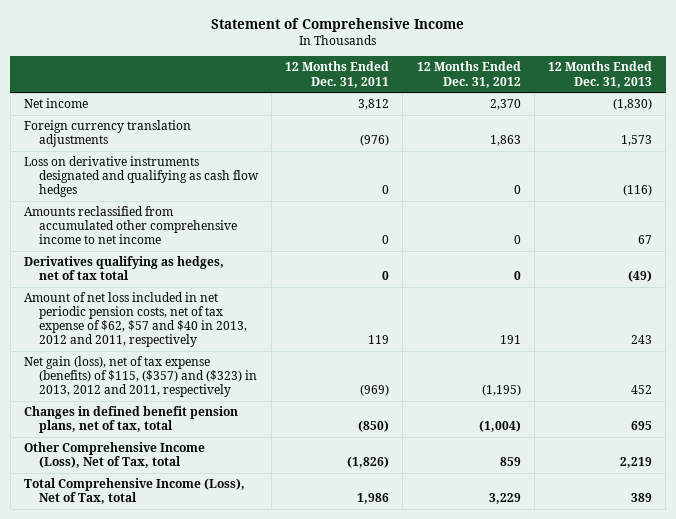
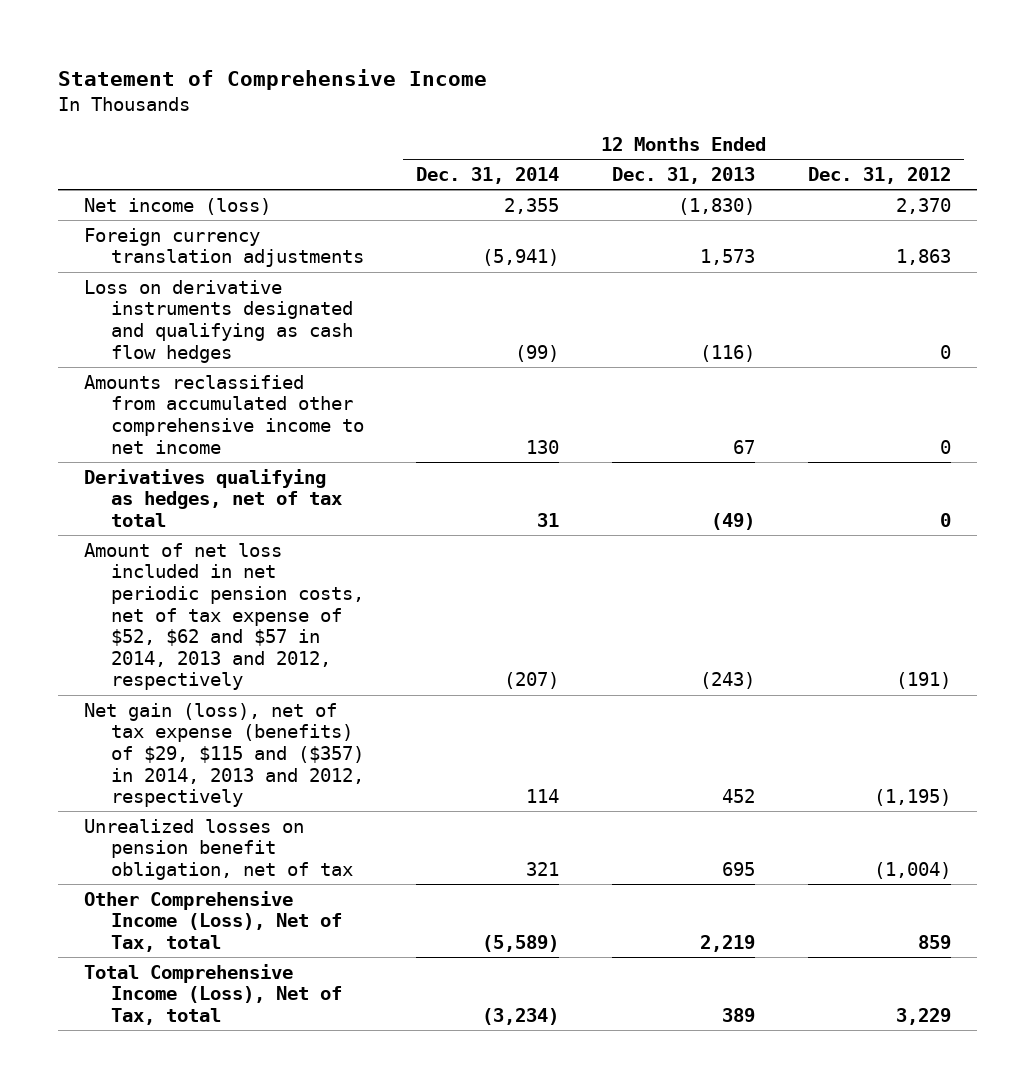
- | 12 Months Ended Dec. 31, 2011 | 12 Months Ended Dec. 31, 2012 | 12 Months Ended Dec. 31, 2013
+ | 12 Months Ended Dec. 31, 2014 | 12 Months Ended Dec. 31, 2013 | 12 Months Ended Dec. 31, 2012
- Net income | 3,812 | 2,370 | (1,830)
+ Net income (loss) | 2,355 | (1,830) | 2,370
- Amount of net loss included in net periodic pension costs, net of tax expense of $62, $57 and $40 in 2013, 2012 and 2011, respectively | 119 | 191 | 243
- Net gain (loss), net of tax expense (benefits) of $115, ($357) and ($323) in 2013, 2012 and 2011, respectively | (969) | (1,195) | 452
- Changes in defined benefit pension plans, net of tax, total | (850) | (1,004) | 695
+ Amount of net loss included in net periodic pension costs, net of tax expense of $52, $62 and $57 in 2014, 2013 and 2012, respectively | (207) | (243) | (191)
+ Net gain (loss), net of tax expense (benefits) of $29, $115 and ($357) in 2014, 2013 and 2012, respectively | 114 | 452 | (1,195)
+ Unrealized losses on pension benefit obligation, net of tax | 321 | 695 | (1,004)

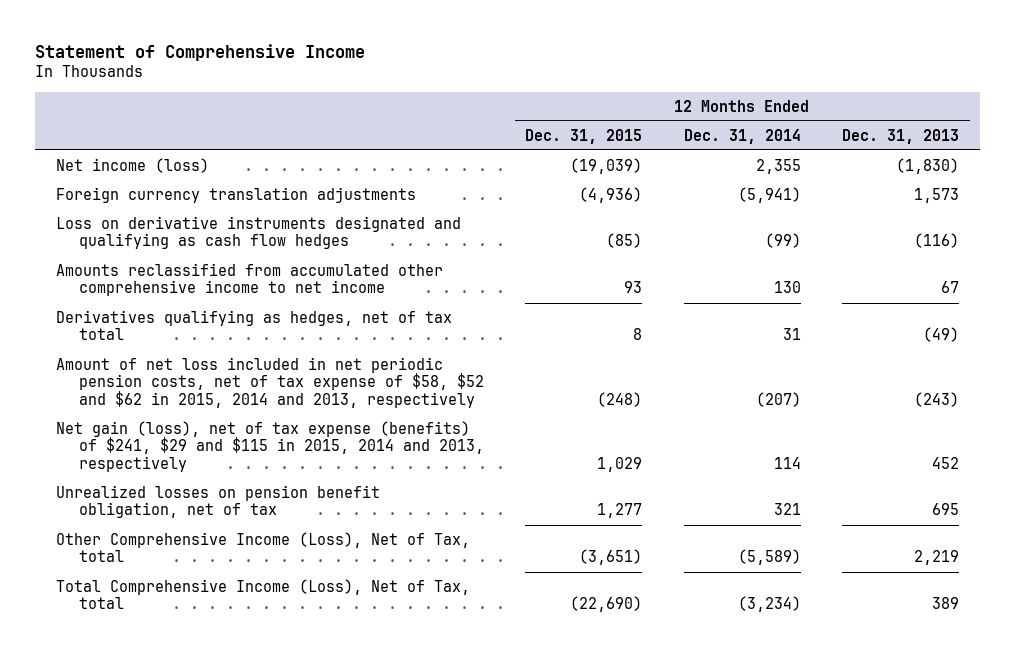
- | 12 Months Ended Dec. 31, 2014 | 12 Months Ended Dec. 31, 2013 | 12 Months Ended Dec. 31, 2012
+ | 12 Months Ended Dec. 31, 2015 | 12 Months Ended Dec. 31, 2014 | 12 Months Ended Dec. 31, 2013
- Amount of net loss included in net periodic pension costs, net of tax expense of $52, $62 and $57 in 2014, 2013 and 2012, respectively | (207) | (243) | (191)
- Net gain (loss), net of tax expense (benefits) of $29, $115 and ($357) in 2014, 2013 and 2012, respectively | 114 | 452 | (1,195)
+ Amount of net loss included in net periodic pension costs, net of tax expense of $58, $52 and $62 in 2015, 2014 and 2013, respectively | (248) | (207) | (243)
+ Net gain (loss), net of tax expense (benefits) of $241, $29 and $115 in 2015, 2014 and 2013, respectively | 1,029 | 114 | 452

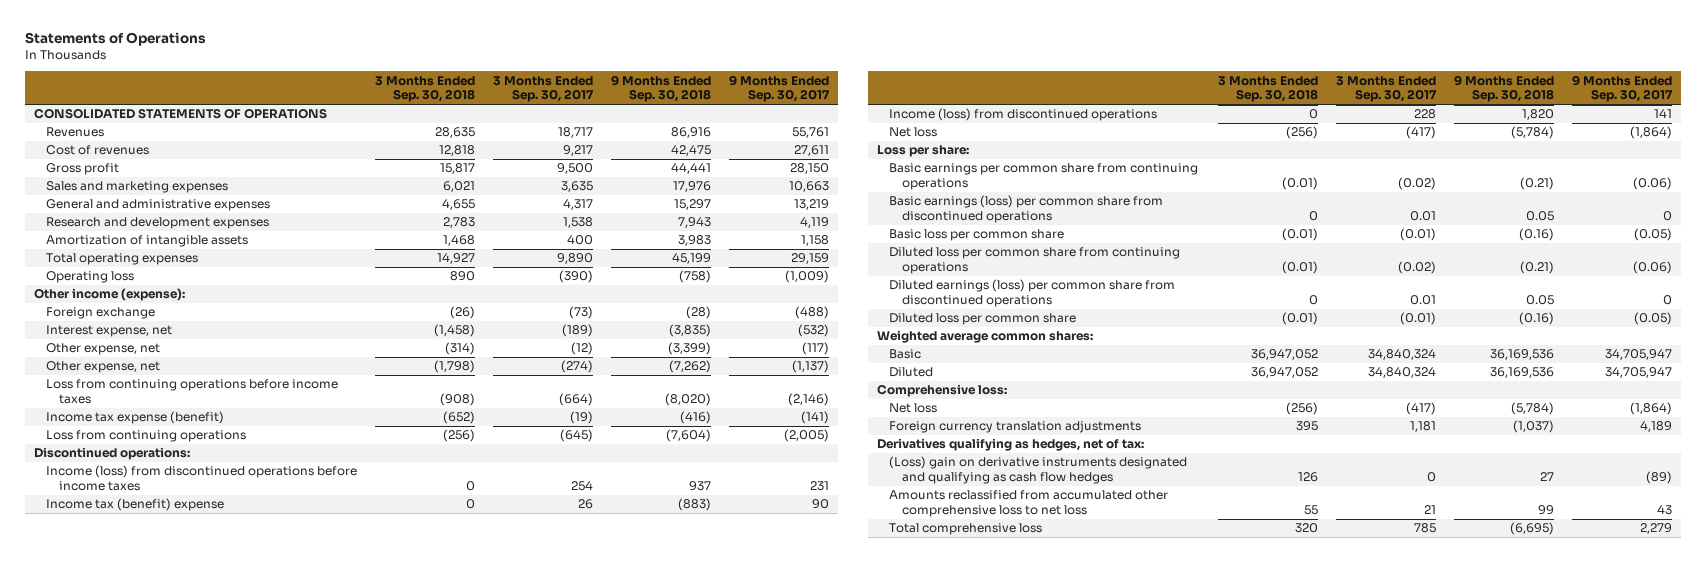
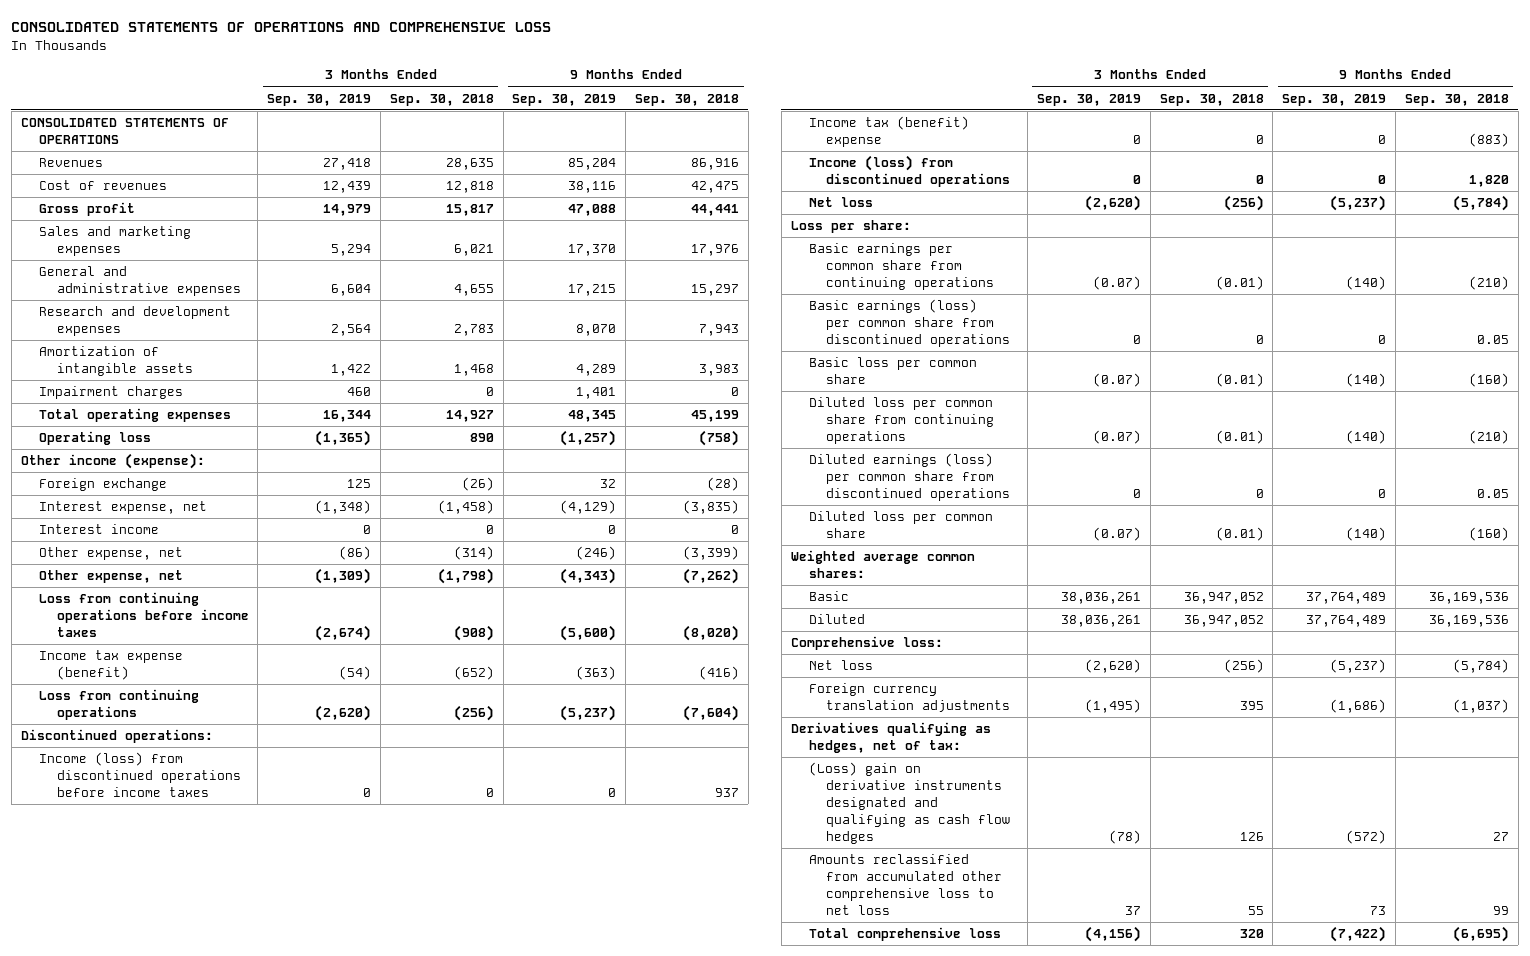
- Statements of Operations
+ CONSOLIDATED STATEMENTS OF OPERATIONS AND COMPREHENSIVE LOSS
- | 3 Months Ended Sep. 30, 2018 | 3 Months Ended Sep. 30, 2017 | 9 Months Ended Sep. 30, 2018 | 9 Months Ended Sep. 30, 2017
+ | 3 Months Ended Sep. 30, 2019 | 3 Months Ended Sep. 30, 2018 | 9 Months Ended Sep. 30, 2019 | 9 Months Ended Sep. 30, 2018
+ Impairment charges | 460 | 0 | 1,401 | 0
+ Interest income | 0 | 0 | 0 | 0
- Basic earnings per common share from continuing operations | (0.01) | (0.02) | (0.21) | (0.06)
+ Basic earnings per common share from continuing operations | (0.07) | (0.01) | (140) | (210)
- Basic loss per common share | (0.01) | (0.01) | (0.16) | (0.05)
- Diluted loss per common share from continuing operations | (0.01) | (0.02) | (0.21) | (0.06)
+ Basic loss per common share | (0.07) | (0.01) | (140) | (160)
+ Diluted loss per common share from continuing operations | (0.07) | (0.01) | (140) | (210)
- Diluted loss per common share | (0.01) | (0.01) | (0.16) | (0.05)
+ Diluted loss per common share | (0.07) | (0.01) | (140) | (160)

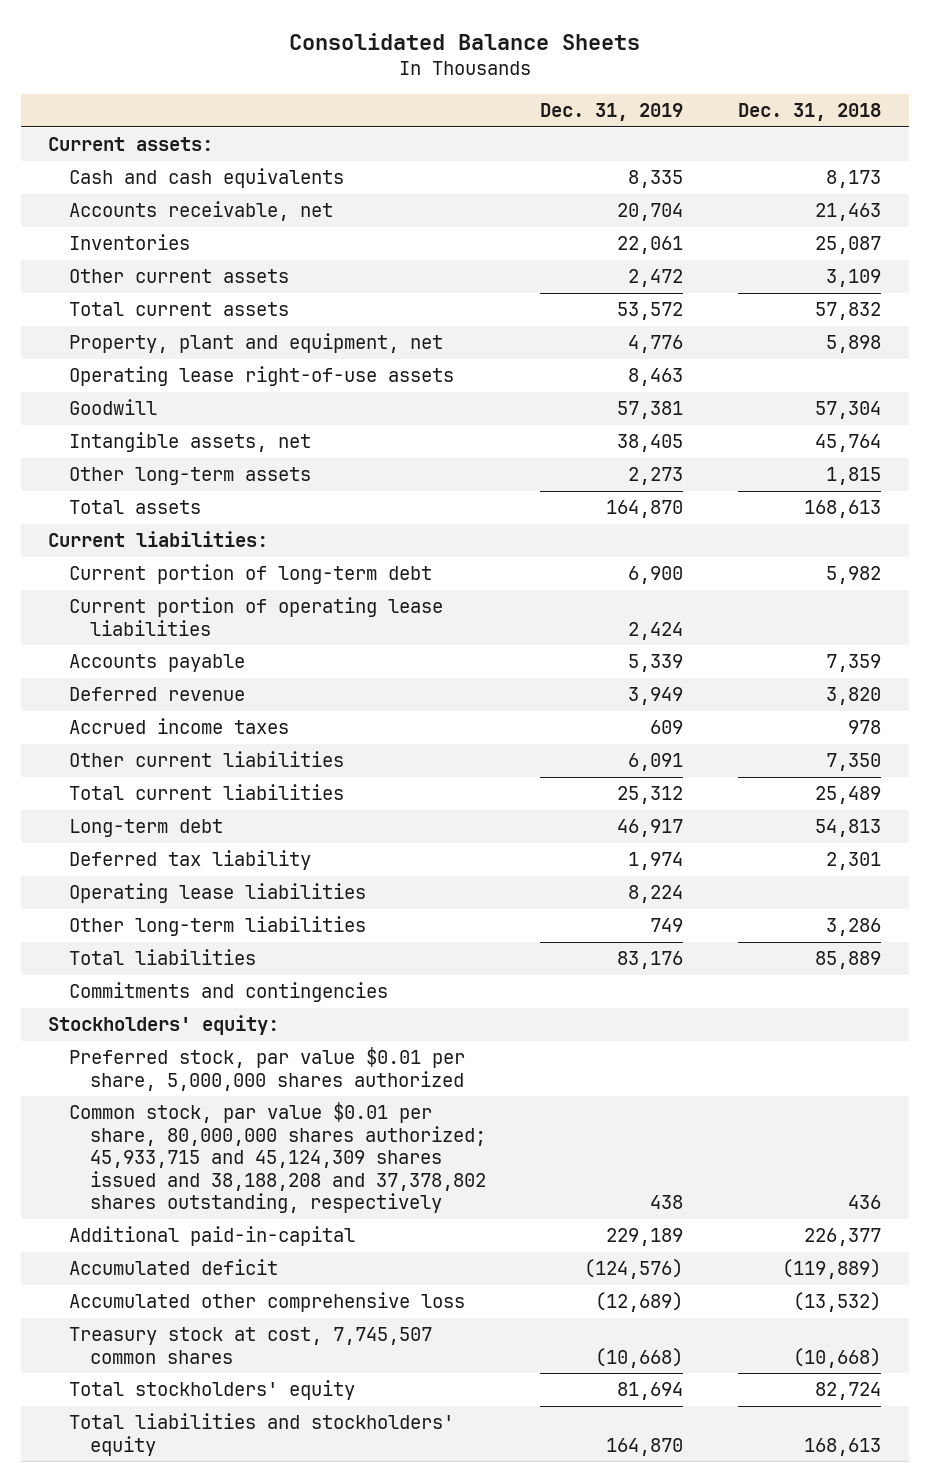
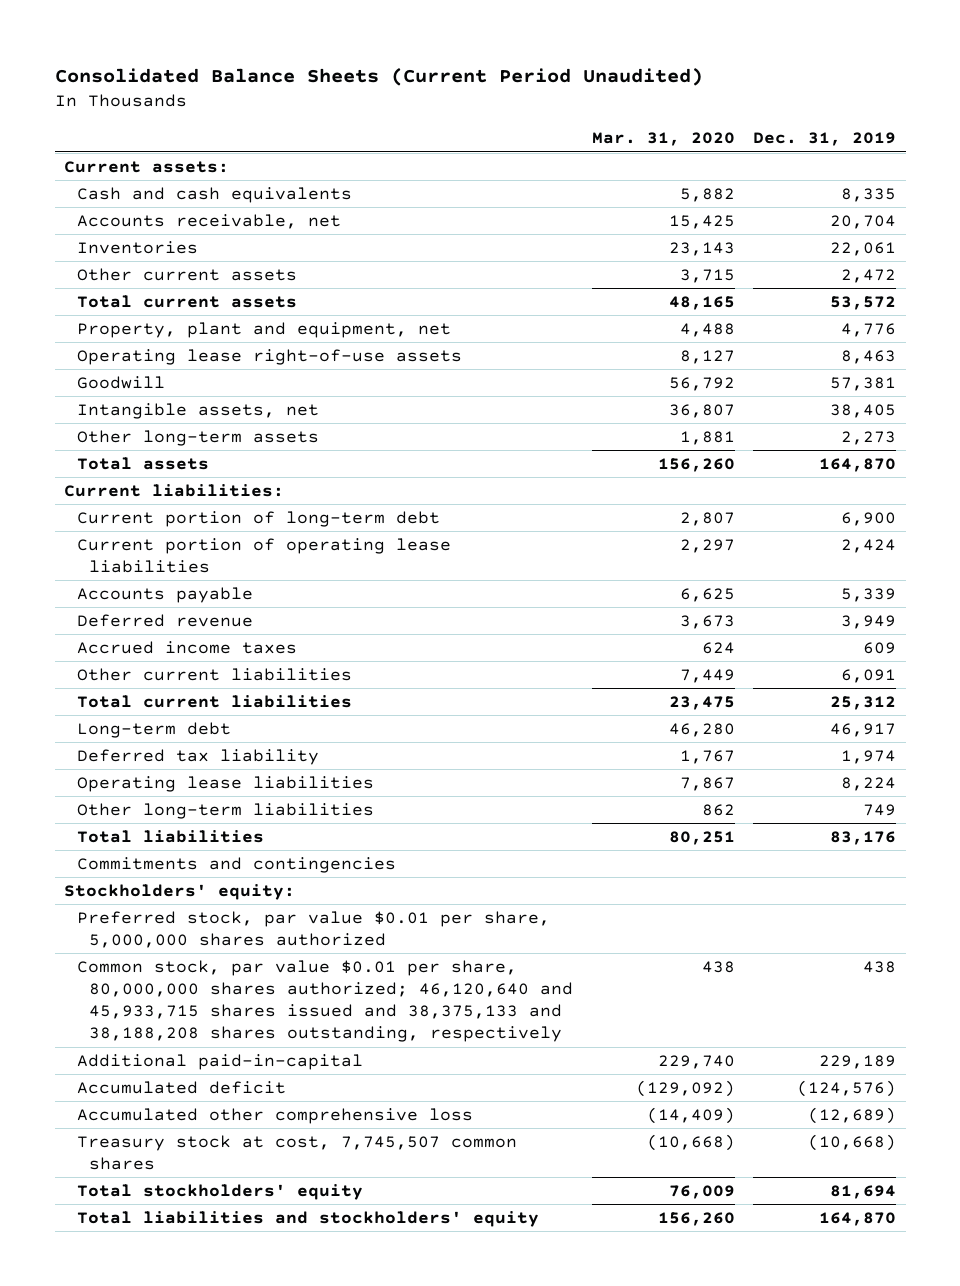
- Consolidated Balance Sheets
+ Consolidated Balance Sheets (Current Period Unaudited)
- | Dec. 31, 2019 | Dec. 31, 2018
+ | Mar. 31, 2020 | Dec. 31, 2019
- Common stock, par value $0.01 per share, 80,000,000 shares authorized; 45,933,715 and 45,124,309 shares issued and 38,188,208 and 37,378,802 shares outstanding, respectively | 438 | 436
+ Common stock, par value $0.01 per share, 80,000,000 shares authorized; 46,120,640 and 45,933,715 shares issued and 38,375,133 and 38,188,208 shares outstanding, respectively | 438 | 438

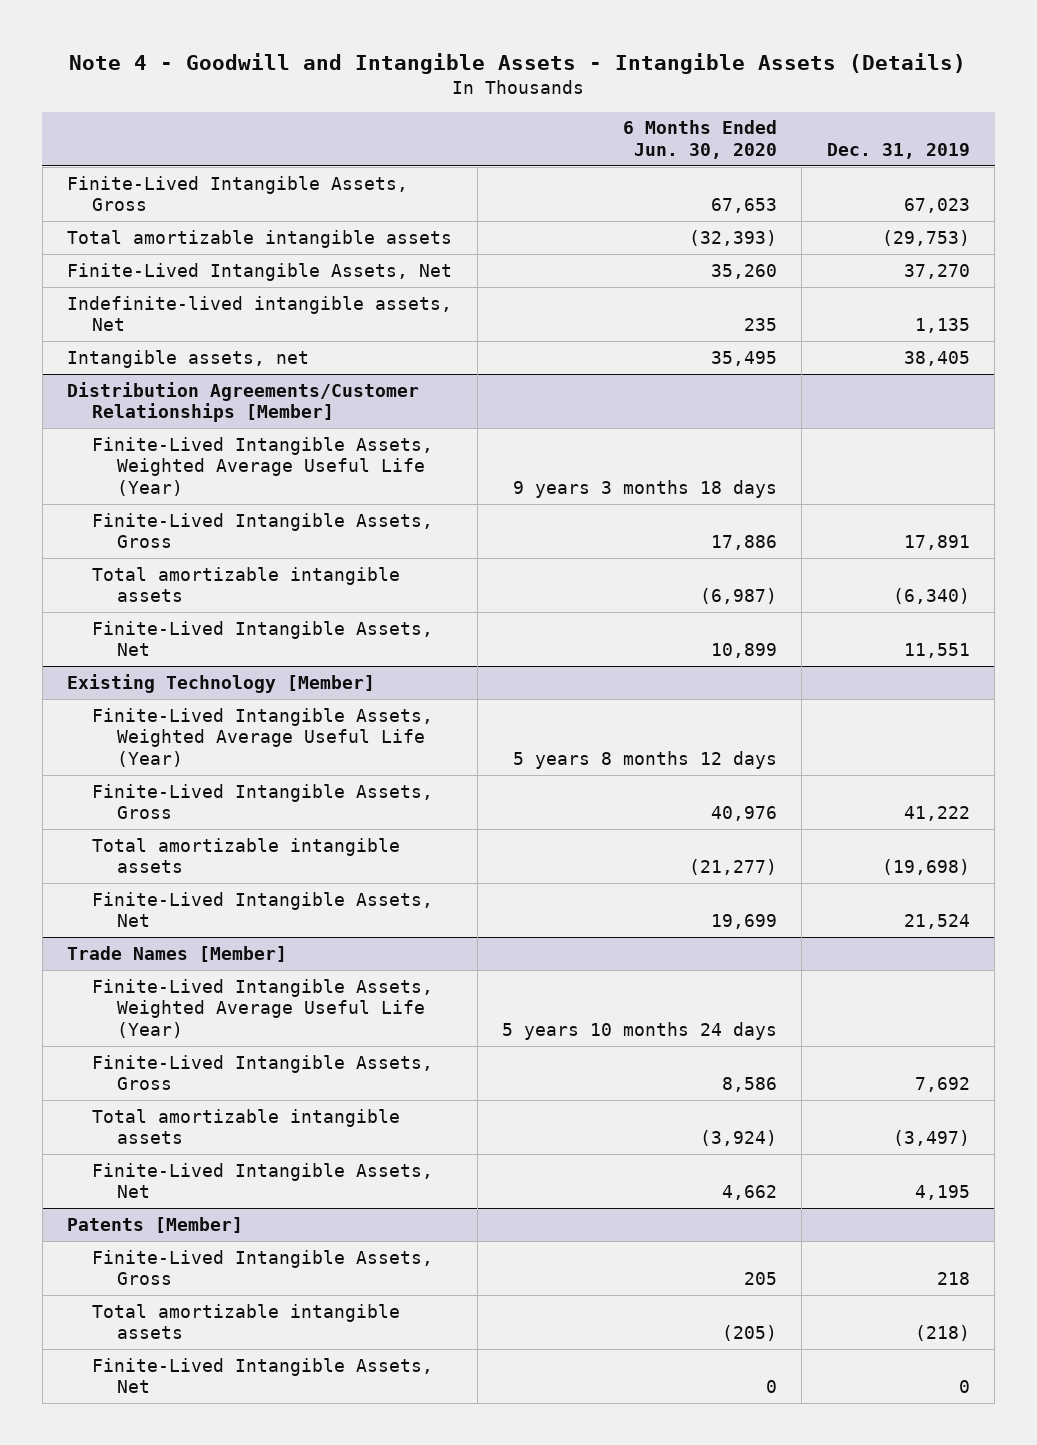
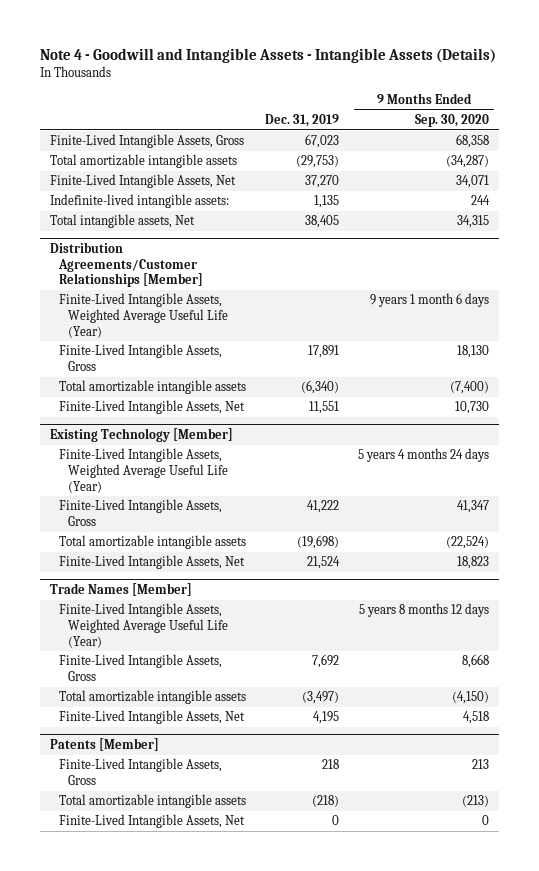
- | 6 Months Ended Jun. 30, 2020 | Dec. 31, 2019
+ | Dec. 31, 2019 | 9 Months Ended Sep. 30, 2020
- Indefinite-lived intangible assets, Net | 235 | 1,135
- Intangible assets, net | 35,495 | 38,405
+ Indefinite-lived intangible assets: | 1,135 | 244
+ Total intangible assets, Net | 38,405 | 34,315

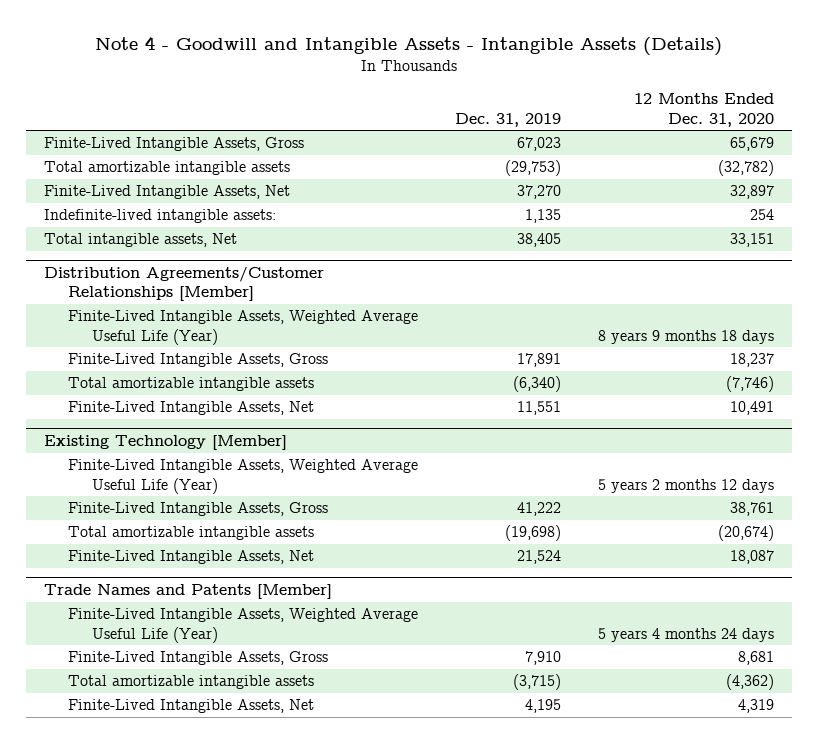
- | Dec. 31, 2019 | 9 Months Ended Sep. 30, 2020
+ | Dec. 31, 2019 | 12 Months Ended Dec. 31, 2020
- Trade Names [Member]
+ Trade Names and Patents [Member]
- Finite-Lived Intangible Assets, Gross | 7,692 | 8,668
- Total amortizable intangible assets | (3,497) | (4,150)
+ Finite-Lived Intangible Assets, Gross | 7,910 | 8,681
+ Total amortizable intangible assets | (3,715) | (4,362)
- Patents [Member]
- Finite-Lived Intangible Assets, Gross | 218 | 213
- Total amortizable intangible assets | (218) | (213)
- Finite-Lived Intangible Assets, Net | 0 | 0

